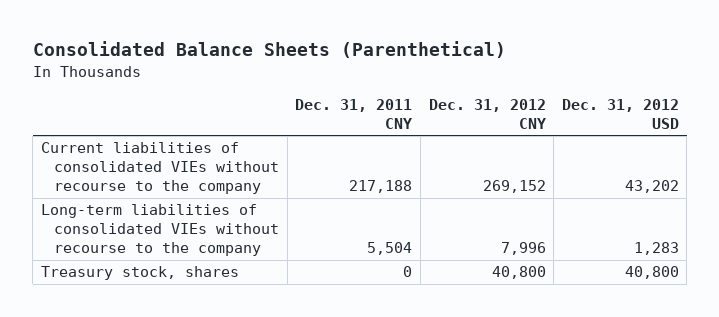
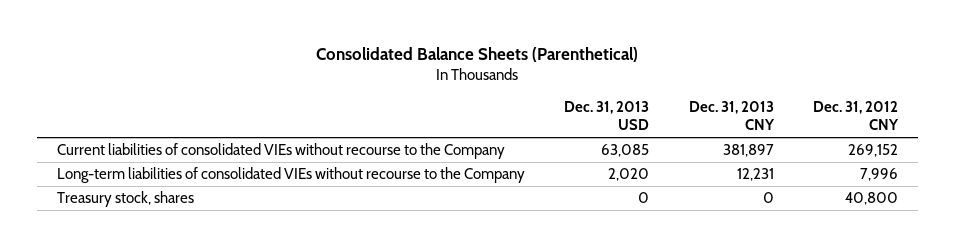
- | Dec. 31, 2011 CNY | Dec. 31, 2012 CNY | Dec. 31, 2012 USD
+ | Dec. 31, 2013 USD | Dec. 31, 2013 CNY | Dec. 31, 2012 CNY
- Current liabilities of consolidated VIEs without recourse to the company | 217,188 | 269,152 | 43,202
- Long-term liabilities of consolidated VIEs without recourse to the company | 5,504 | 7,996 | 1,283
+ Current liabilities of consolidated VIEs without recourse to the Company | 63,085 | 381,897 | 269,152
+ Long-term liabilities of consolidated VIEs without recourse to the Company | 2,020 | 12,231 | 7,996

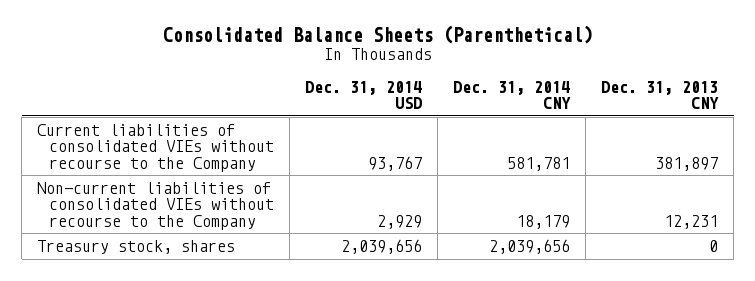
- | Dec. 31, 2013 USD | Dec. 31, 2013 CNY | Dec. 31, 2012 CNY
+ | Dec. 31, 2014 USD | Dec. 31, 2014 CNY | Dec. 31, 2013 CNY
- Long-term liabilities of consolidated VIEs without recourse to the Company | 2,020 | 12,231 | 7,996
+ Non-current liabilities of consolidated VIEs without recourse to the Company | 2,929 | 18,179 | 12,231

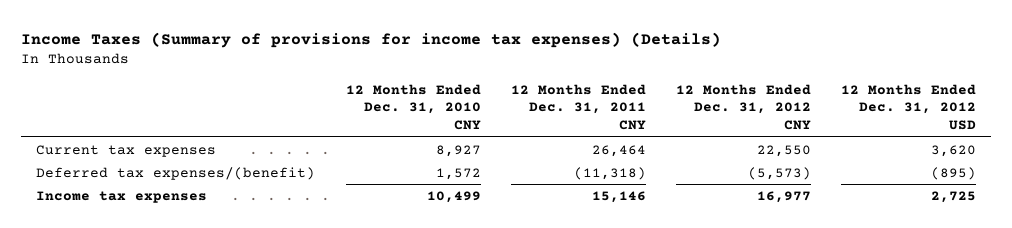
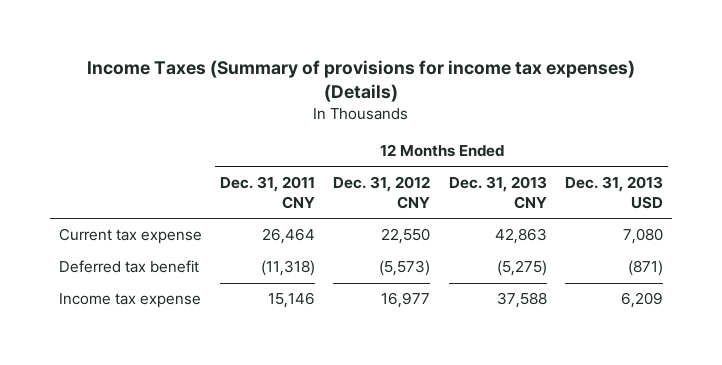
- | 12 Months Ended Dec. 31, 2010 CNY | 12 Months Ended Dec. 31, 2011 CNY | 12 Months Ended Dec. 31, 2012 CNY | 12 Months Ended Dec. 31, 2012 USD
+ | 12 Months Ended Dec. 31, 2011 CNY | 12 Months Ended Dec. 31, 2012 CNY | 12 Months Ended Dec. 31, 2013 CNY | 12 Months Ended Dec. 31, 2013 USD
- Current tax expenses | 8,927 | 26,464 | 22,550 | 3,620
- Deferred tax expenses/(benefit) | 1,572 | (11,318) | (5,573) | (895)
- Income tax expenses | 10,499 | 15,146 | 16,977 | 2,725
+ Current tax expense | 26,464 | 22,550 | 42,863 | 7,080
+ Deferred tax benefit | (11,318) | (5,573) | (5,275) | (871)
+ Income tax expense | 15,146 | 16,977 | 37,588 | 6,209

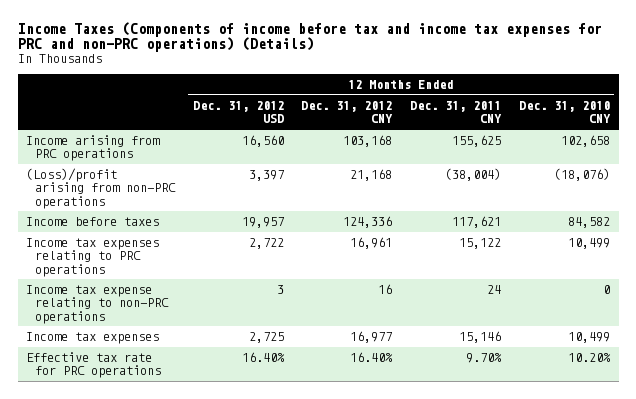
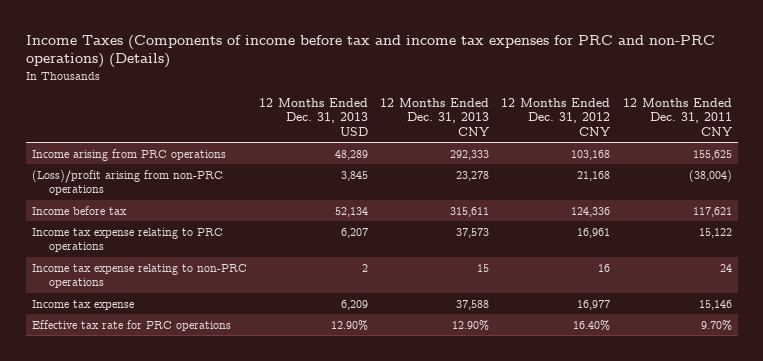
- | 12 Months Ended Dec. 31, 2012 USD | 12 Months Ended Dec. 31, 2012 CNY | 12 Months Ended Dec. 31, 2011 CNY | 12 Months Ended Dec. 31, 2010 CNY
+ | 12 Months Ended Dec. 31, 2013 USD | 12 Months Ended Dec. 31, 2013 CNY | 12 Months Ended Dec. 31, 2012 CNY | 12 Months Ended Dec. 31, 2011 CNY
- Income before taxes | 19,957 | 124,336 | 117,621 | 84,582
- Income tax expenses relating to PRC operations | 2,722 | 16,961 | 15,122 | 10,499
+ Income before tax | 52,134 | 315,611 | 124,336 | 117,621
+ Income tax expense relating to PRC operations | 6,207 | 37,573 | 16,961 | 15,122
- Income tax expenses | 2,725 | 16,977 | 15,146 | 10,499
+ Income tax expense | 6,209 | 37,588 | 16,977 | 15,146

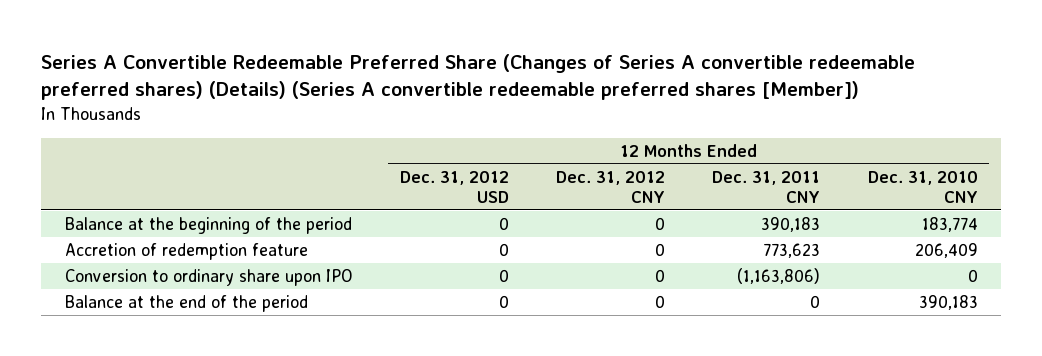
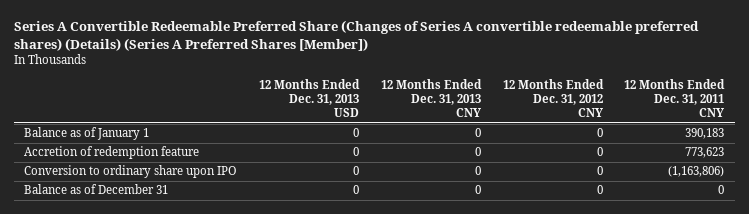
- Series A Convertible Redeemable Preferred Share (Changes of Series A convertible redeemable preferred shares) (Details) (Series A convertible redeemable preferred shares [Member])
+ Series A Convertible Redeemable Preferred Share (Changes of Series A convertible redeemable preferred shares) (Details) (Series A Preferred Shares [Member])
- | 12 Months Ended Dec. 31, 2012 USD | 12 Months Ended Dec. 31, 2012 CNY | 12 Months Ended Dec. 31, 2011 CNY | 12 Months Ended Dec. 31, 2010 CNY
+ | 12 Months Ended Dec. 31, 2013 USD | 12 Months Ended Dec. 31, 2013 CNY | 12 Months Ended Dec. 31, 2012 CNY | 12 Months Ended Dec. 31, 2011 CNY
- Balance at the beginning of the period | 0 | 0 | 390,183 | 183,774
+ Balance as of January 1 | 0 | 0 | 0 | 390,183
- Balance at the end of the period | 0 | 0 | 0 | 390,183
+ Balance as of December 31 | 0 | 0 | 0 | 0

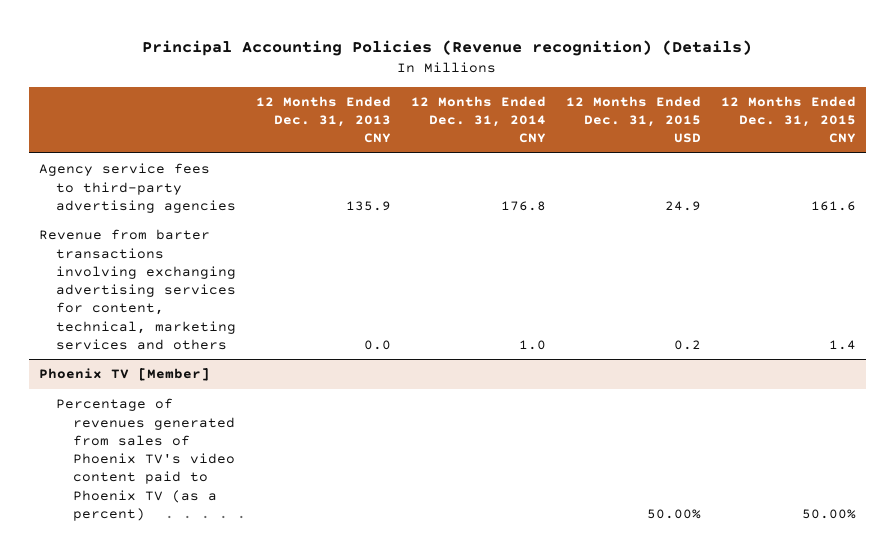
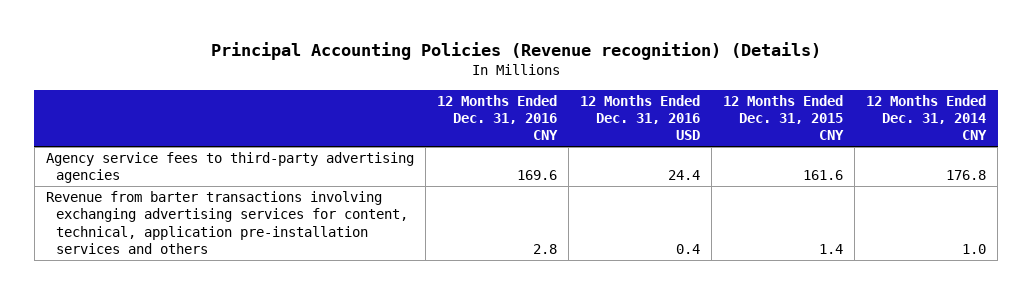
- | 12 Months Ended Dec. 31, 2013 CNY | 12 Months Ended Dec. 31, 2014 CNY | 12 Months Ended Dec. 31, 2015 USD | 12 Months Ended Dec. 31, 2015 CNY
+ | 12 Months Ended Dec. 31, 2016 CNY | 12 Months Ended Dec. 31, 2016 USD | 12 Months Ended Dec. 31, 2015 CNY | 12 Months Ended Dec. 31, 2014 CNY
- Revenue from barter transactions involving exchanging advertising services for content, technical, marketing services and others | 0.0 | 1.0 | 0.2 | 1.4
- Phoenix TV [Member]
- Percentage of revenues generated from sales of Phoenix TV's video content paid to Phoenix TV (as a percent) | | | 50.00% | 50.00%
+ Revenue from barter transactions involving exchanging advertising services for content, technical, application pre-installation services and others | 2.8 | 0.4 | 1.4 | 1.0

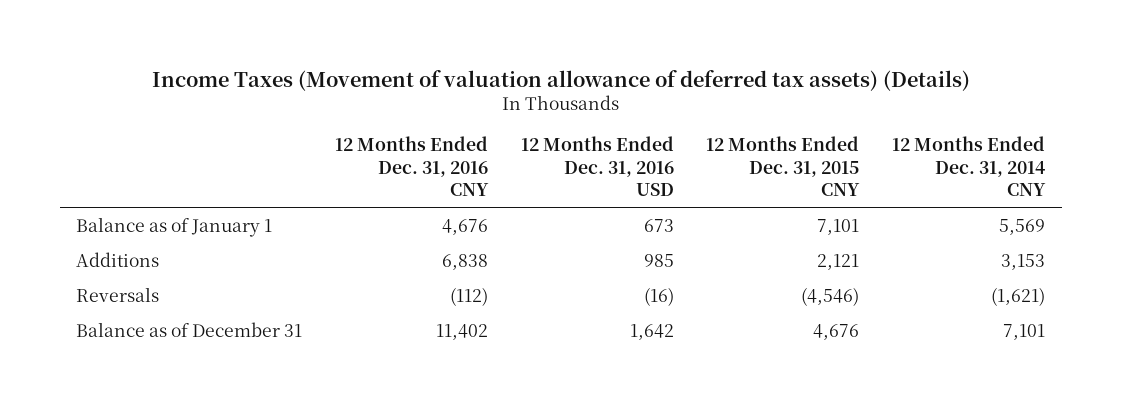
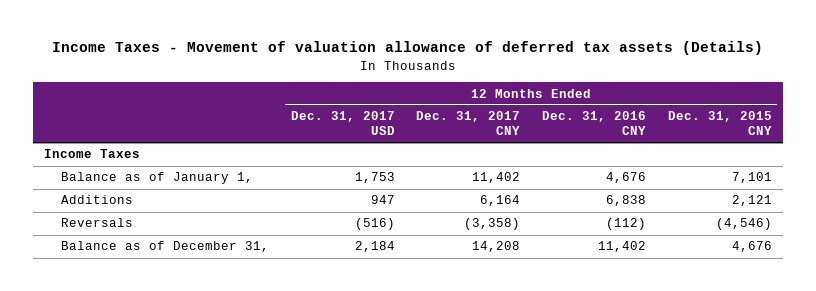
- Income Taxes (Movement of valuation allowance of deferred tax assets) (Details)
+ Income Taxes - Movement of valuation allowance of deferred tax assets (Details)
- | 12 Months Ended Dec. 31, 2016 CNY | 12 Months Ended Dec. 31, 2016 USD | 12 Months Ended Dec. 31, 2015 CNY | 12 Months Ended Dec. 31, 2014 CNY
+ | 12 Months Ended Dec. 31, 2017 USD | 12 Months Ended Dec. 31, 2017 CNY | 12 Months Ended Dec. 31, 2016 CNY | 12 Months Ended Dec. 31, 2015 CNY
- Balance as of January 1 | 4,676 | 673 | 7,101 | 5,569
+ Income Taxes
+ Balance as of January 1, | 1,753 | 11,402 | 4,676 | 7,101
- Balance as of December 31 | 11,402 | 1,642 | 4,676 | 7,101
+ Balance as of December 31, | 2,184 | 14,208 | 11,402 | 4,676

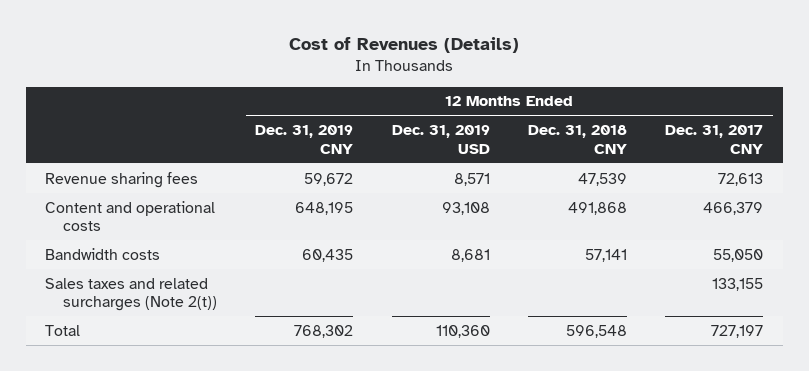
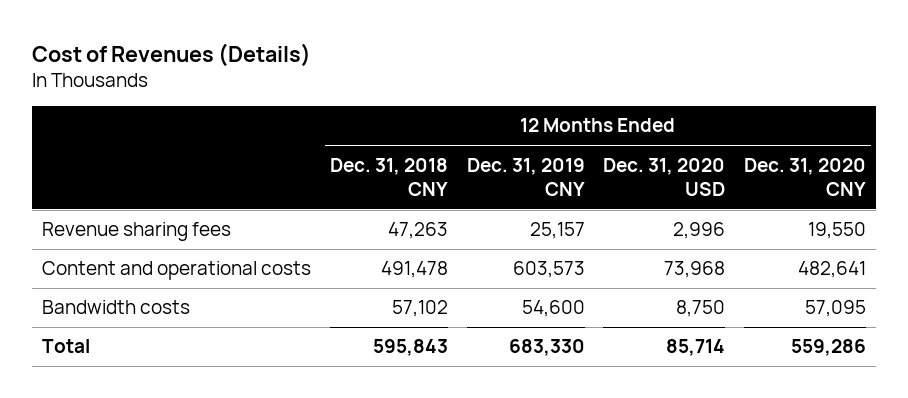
- | 12 Months Ended Dec. 31, 2019 CNY | 12 Months Ended Dec. 31, 2019 USD | 12 Months Ended Dec. 31, 2018 CNY | 12 Months Ended Dec. 31, 2017 CNY
+ | 12 Months Ended Dec. 31, 2018 CNY | 12 Months Ended Dec. 31, 2019 CNY | 12 Months Ended Dec. 31, 2020 USD | 12 Months Ended Dec. 31, 2020 CNY
- Revenue sharing fees | 59,672 | 8,571 | 47,539 | 72,613
- Content and operational costs | 648,195 | 93,108 | 491,868 | 466,379
- Bandwidth costs | 60,435 | 8,681 | 57,141 | 55,050
- Sales taxes and related surcharges (Note 2(t)) | | | | 133,155
- Total | 768,302 | 110,360 | 596,548 | 727,197
+ Revenue sharing fees | 47,263 | 25,157 | 2,996 | 19,550
+ Content and operational costs | 491,478 | 603,573 | 73,968 | 482,641
+ Bandwidth costs | 57,102 | 54,600 | 8,750 | 57,095
+ Total | 595,843 | 683,330 | 85,714 | 559,286

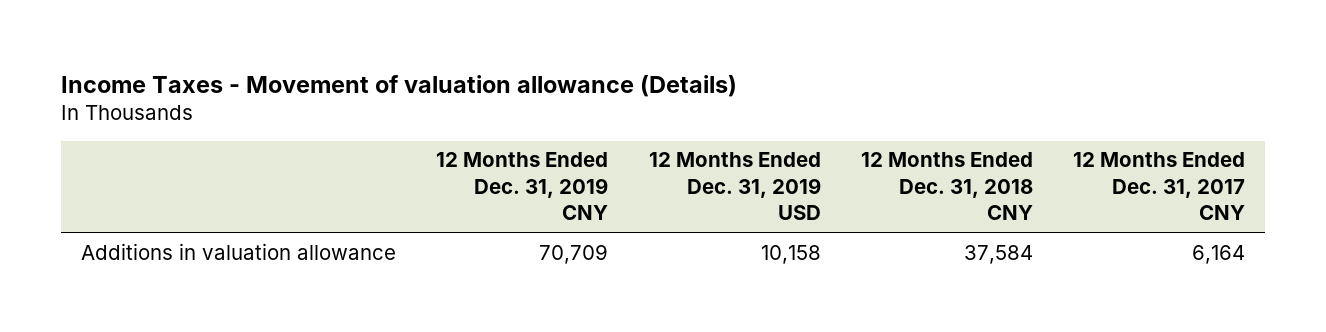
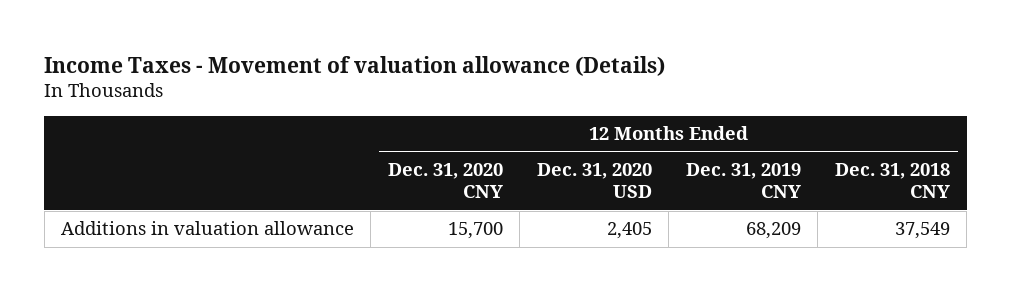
- | 12 Months Ended Dec. 31, 2019 CNY | 12 Months Ended Dec. 31, 2019 USD | 12 Months Ended Dec. 31, 2018 CNY | 12 Months Ended Dec. 31, 2017 CNY
+ | 12 Months Ended Dec. 31, 2020 CNY | 12 Months Ended Dec. 31, 2020 USD | 12 Months Ended Dec. 31, 2019 CNY | 12 Months Ended Dec. 31, 2018 CNY
- Additions in valuation allowance | 70,709 | 10,158 | 37,584 | 6,164
+ Additions in valuation allowance | 15,700 | 2,405 | 68,209 | 37,549

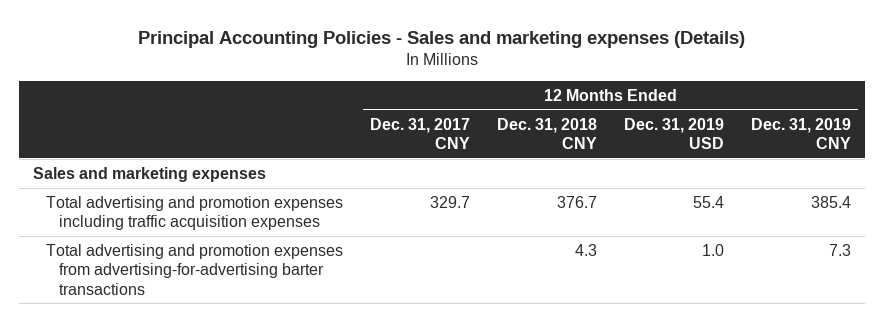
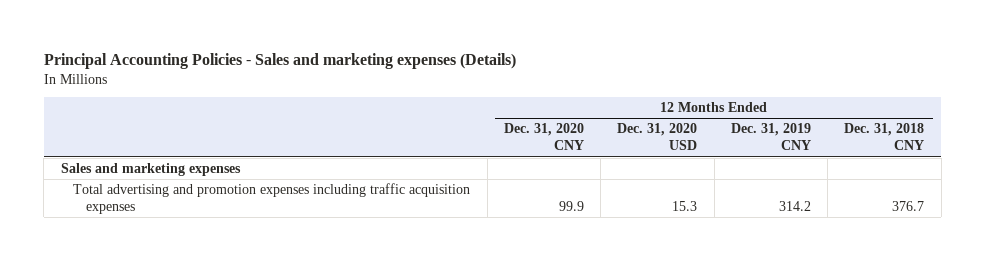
- | 12 Months Ended Dec. 31, 2017 CNY | 12 Months Ended Dec. 31, 2018 CNY | 12 Months Ended Dec. 31, 2019 USD | 12 Months Ended Dec. 31, 2019 CNY
+ | 12 Months Ended Dec. 31, 2020 CNY | 12 Months Ended Dec. 31, 2020 USD | 12 Months Ended Dec. 31, 2019 CNY | 12 Months Ended Dec. 31, 2018 CNY
- Total advertising and promotion expenses including traffic acquisition expenses | 329.7 | 376.7 | 55.4 | 385.4
- Total advertising and promotion expenses from advertising-for-advertising barter transactions | | 4.3 | 1.0 | 7.3
+ Total advertising and promotion expenses including traffic acquisition expenses | 99.9 | 15.3 | 314.2 | 376.7

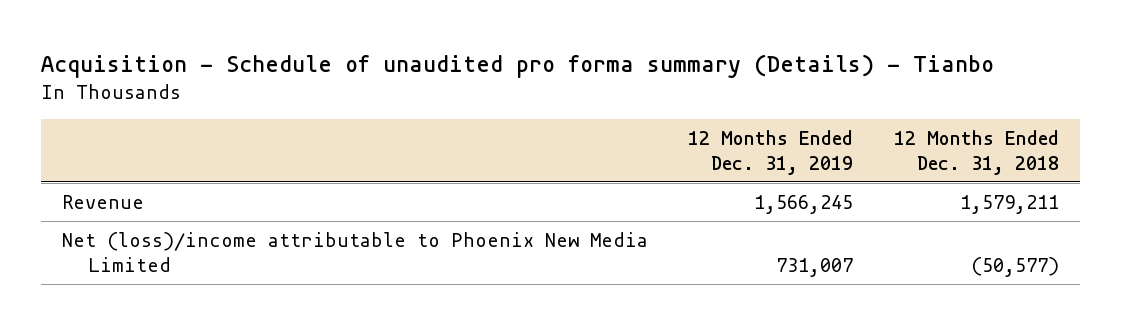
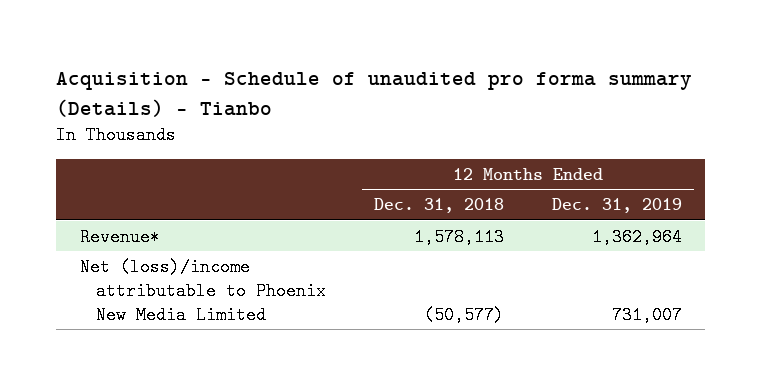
- | 12 Months Ended Dec. 31, 2019 | 12 Months Ended Dec. 31, 2018
+ | 12 Months Ended Dec. 31, 2018 | 12 Months Ended Dec. 31, 2019
- Revenue | 1,566,245 | 1,579,211
+ Revenue* | 1,578,113 | 1,362,964

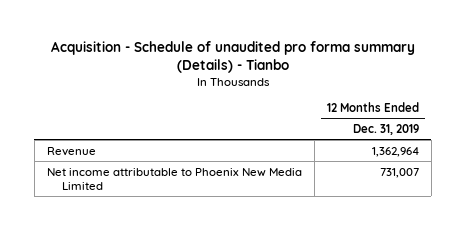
- | 12 Months Ended Dec. 31, 2018 | 12 Months Ended Dec. 31, 2019
+ | 12 Months Ended Dec. 31, 2019
- Revenue* | 1,578,113 | 1,362,964
- Net (loss)/income attributable to Phoenix New Media Limited | (50,577) | 731,007
+ Revenue | 1,362,964
+ Net income attributable to Phoenix New Media Limited | 731,007

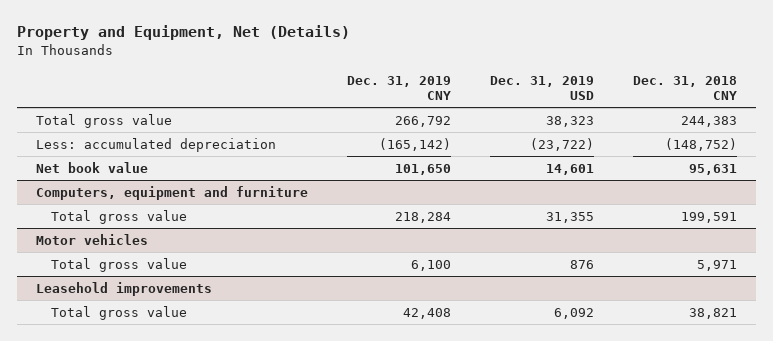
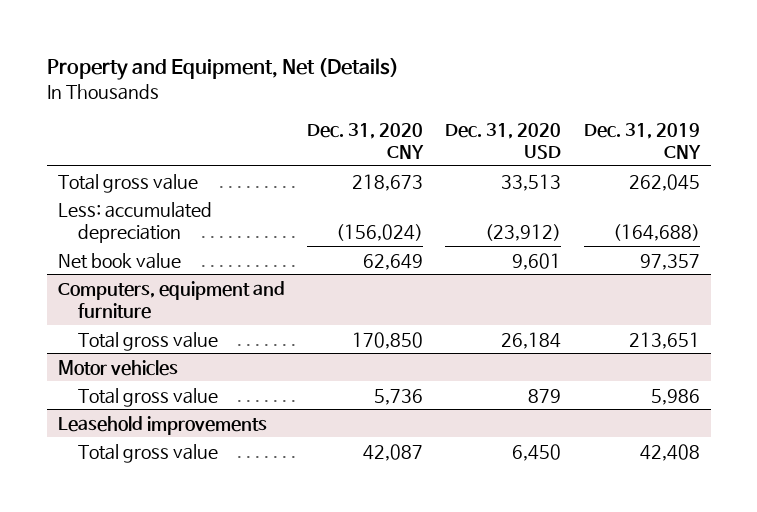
- | Dec. 31, 2019 CNY | Dec. 31, 2019 USD | Dec. 31, 2018 CNY
+ | Dec. 31, 2020 CNY | Dec. 31, 2020 USD | Dec. 31, 2019 CNY
- Total gross value | 266,792 | 38,323 | 244,383
- Less: accumulated depreciation | (165,142) | (23,722) | (148,752)
- Net book value | 101,650 | 14,601 | 95,631
+ Total gross value | 218,673 | 33,513 | 262,045
+ Less: accumulated depreciation | (156,024) | (23,912) | (164,688)
+ Net book value | 62,649 | 9,601 | 97,357
@ Computers, equipment and furniture
- Total gross value | 218,284 | 31,355 | 199,591
+ Total gross value | 170,850 | 26,184 | 213,651
@ Motor vehicles
- Total gross value | 6,100 | 876 | 5,971
+ Total gross value | 5,736 | 879 | 5,986

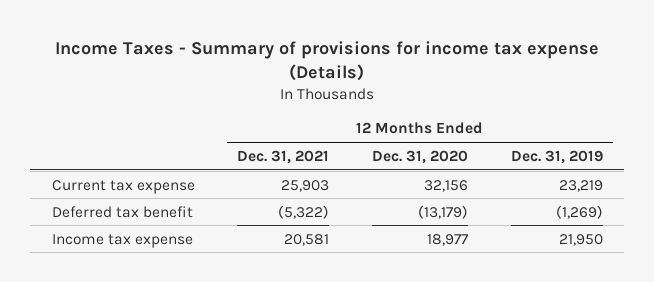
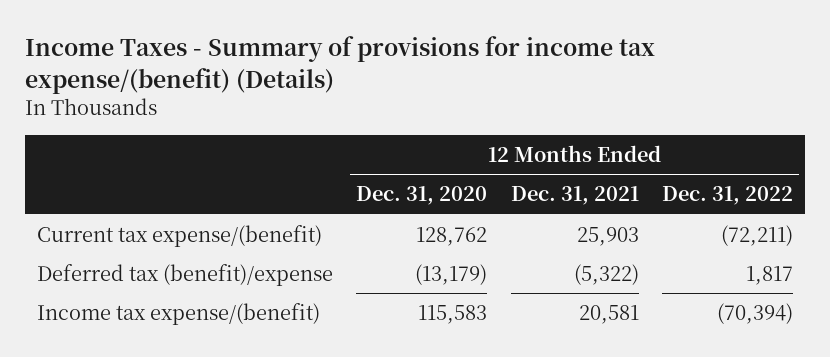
- Income Taxes - Summary of provisions for income tax expense (Details)
+ Income Taxes - Summary of provisions for income tax expense/(benefit) (Details)
- | 12 Months Ended Dec. 31, 2021 | 12 Months Ended Dec. 31, 2020 | 12 Months Ended Dec. 31, 2019
+ | 12 Months Ended Dec. 31, 2020 | 12 Months Ended Dec. 31, 2021 | 12 Months Ended Dec. 31, 2022
- Current tax expense | 25,903 | 32,156 | 23,219
- Deferred tax benefit | (5,322) | (13,179) | (1,269)
- Income tax expense | 20,581 | 18,977 | 21,950
+ Current tax expense/(benefit) | 128,762 | 25,903 | (72,211)
+ Deferred tax (benefit)/expense | (13,179) | (5,322) | 1,817
+ Income tax expense/(benefit) | 115,583 | 20,581 | (70,394)

